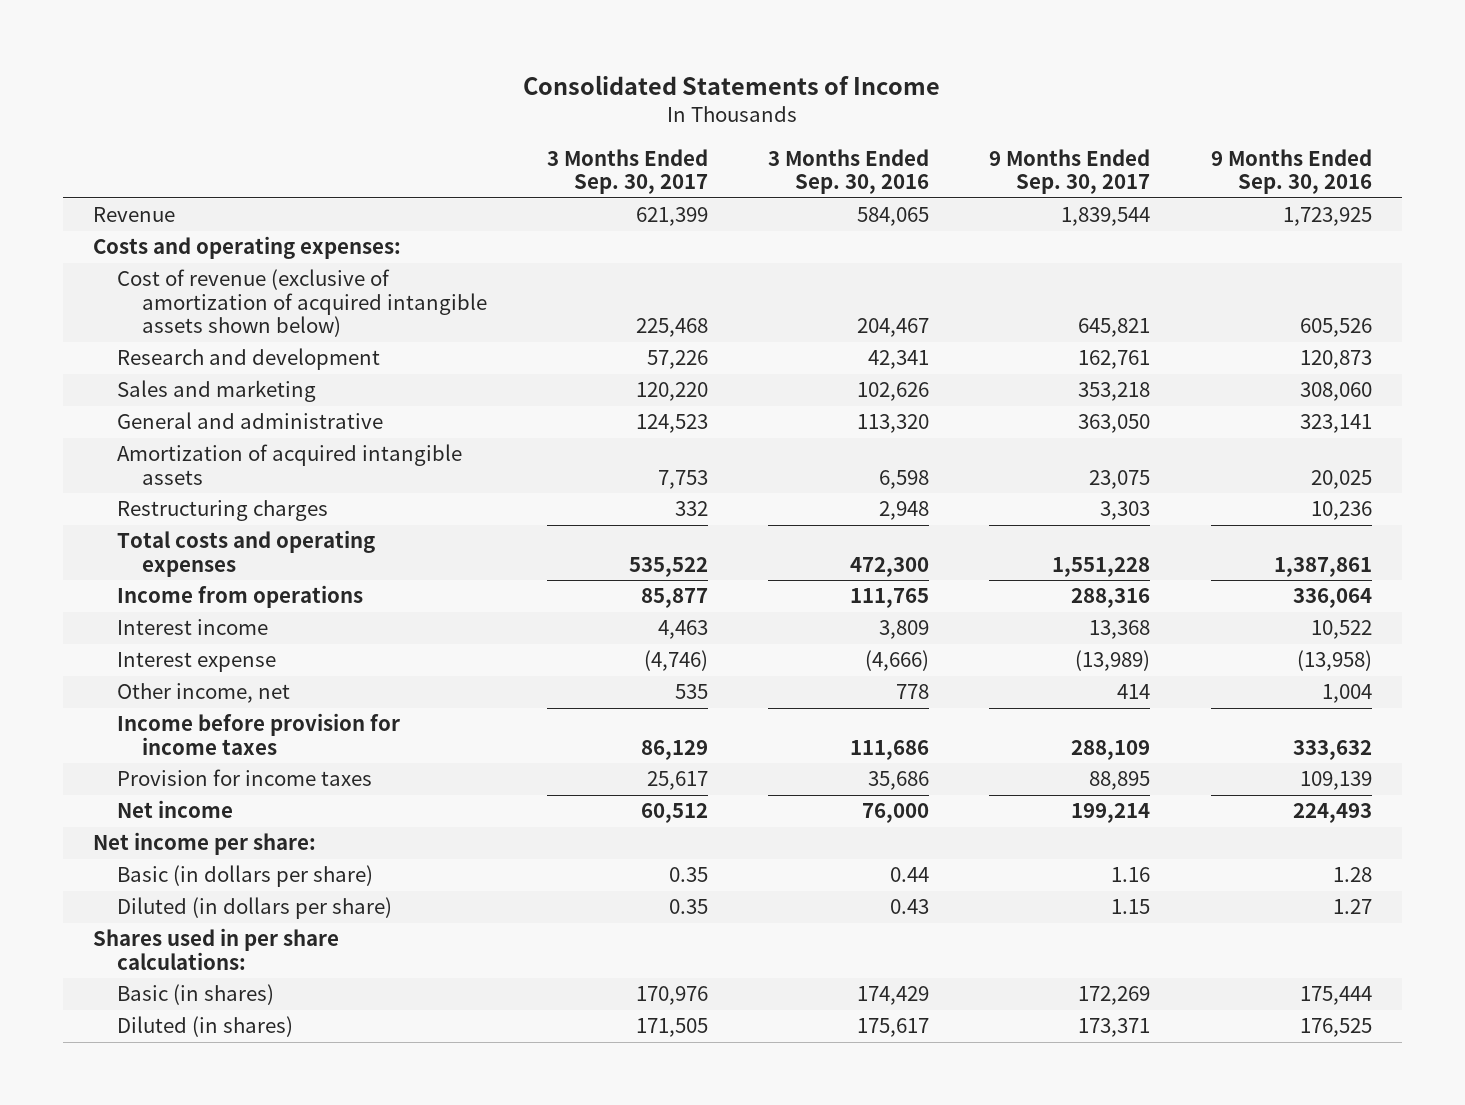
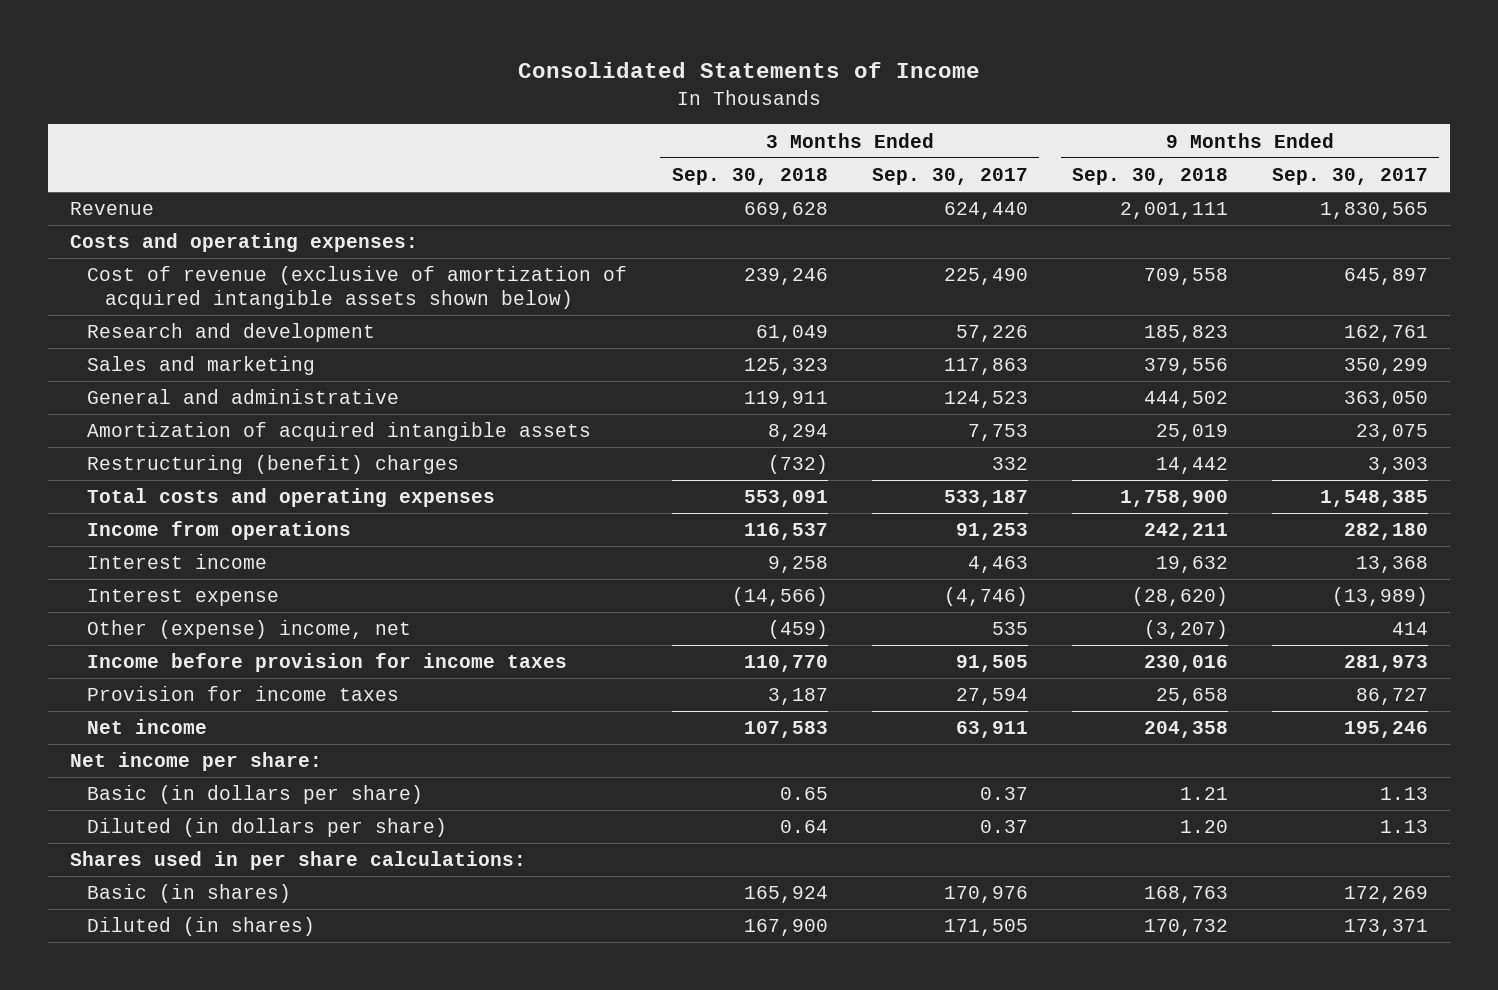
- | 3 Months Ended Sep. 30, 2017 | 3 Months Ended Sep. 30, 2016 | 9 Months Ended Sep. 30, 2017 | 9 Months Ended Sep. 30, 2016
+ | 3 Months Ended Sep. 30, 2018 | 3 Months Ended Sep. 30, 2017 | 9 Months Ended Sep. 30, 2018 | 9 Months Ended Sep. 30, 2017
- Revenue | 621,399 | 584,065 | 1,839,544 | 1,723,925
+ Revenue | 669,628 | 624,440 | 2,001,111 | 1,830,565
- Cost of revenue (exclusive of amortization of acquired intangible assets shown below) | 225,468 | 204,467 | 645,821 | 605,526
+ Cost of revenue (exclusive of amortization of acquired intangible assets shown below) | 239,246 | 225,490 | 709,558 | 645,897
- Sales and marketing | 120,220 | 102,626 | 353,218 | 308,060
+ Sales and marketing | 125,323 | 117,863 | 379,556 | 350,299
- Restructuring charges | 332 | 2,948 | 3,303 | 10,236
- Total costs and operating expenses | 535,522 | 472,300 | 1,551,228 | 1,387,861
- Income from operations | 85,877 | 111,765 | 288,316 | 336,064
+ Restructuring (benefit) charges | (732) | 332 | 14,442 | 3,303
+ Total costs and operating expenses | 553,091 | 533,187 | 1,758,900 | 1,548,385
+ Income from operations | 116,537 | 91,253 | 242,211 | 282,180
- Other income, net | 535 | 778 | 414 | 1,004
- Income before provision for income taxes | 86,129 | 111,686 | 288,109 | 333,632
- Provision for income taxes | 25,617 | 35,686 | 88,895 | 109,139
- Net income | 60,512 | 76,000 | 199,214 | 224,493
+ Other (expense) income, net | (459) | 535 | (3,207) | 414
+ Income before provision for income taxes | 110,770 | 91,505 | 230,016 | 281,973
+ Provision for income taxes | 3,187 | 27,594 | 25,658 | 86,727
+ Net income | 107,583 | 63,911 | 204,358 | 195,246
- Basic (in dollars per share) | 0.35 | 0.44 | 1.16 | 1.28
- Diluted (in dollars per share) | 0.35 | 0.43 | 1.15 | 1.27
+ Basic (in dollars per share) | 0.65 | 0.37 | 1.21 | 1.13
+ Diluted (in dollars per share) | 0.64 | 0.37 | 1.20 | 1.13

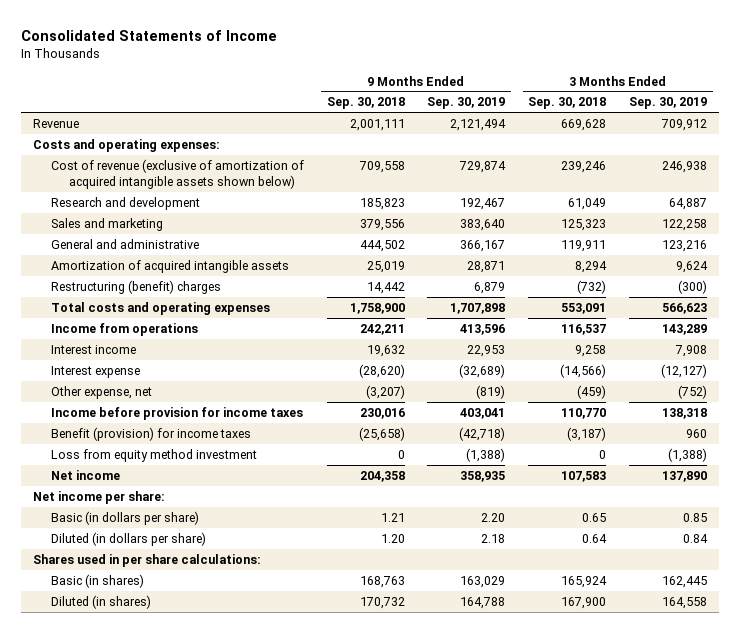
- | 3 Months Ended Sep. 30, 2018 | 3 Months Ended Sep. 30, 2017 | 9 Months Ended Sep. 30, 2018 | 9 Months Ended Sep. 30, 2017
+ | 9 Months Ended Sep. 30, 2018 | 9 Months Ended Sep. 30, 2019 | 3 Months Ended Sep. 30, 2018 | 3 Months Ended Sep. 30, 2019
- Other (expense) income, net | (459) | 535 | (3,207) | 414
+ Other expense, net | (3,207) | (819) | (459) | (752)
- Provision for income taxes | 3,187 | 27,594 | 25,658 | 86,727
+ Benefit (provision) for income taxes | (25,658) | (42,718) | (3,187) | 960
+ Loss from equity method investment | 0 | (1,388) | 0 | (1,388)

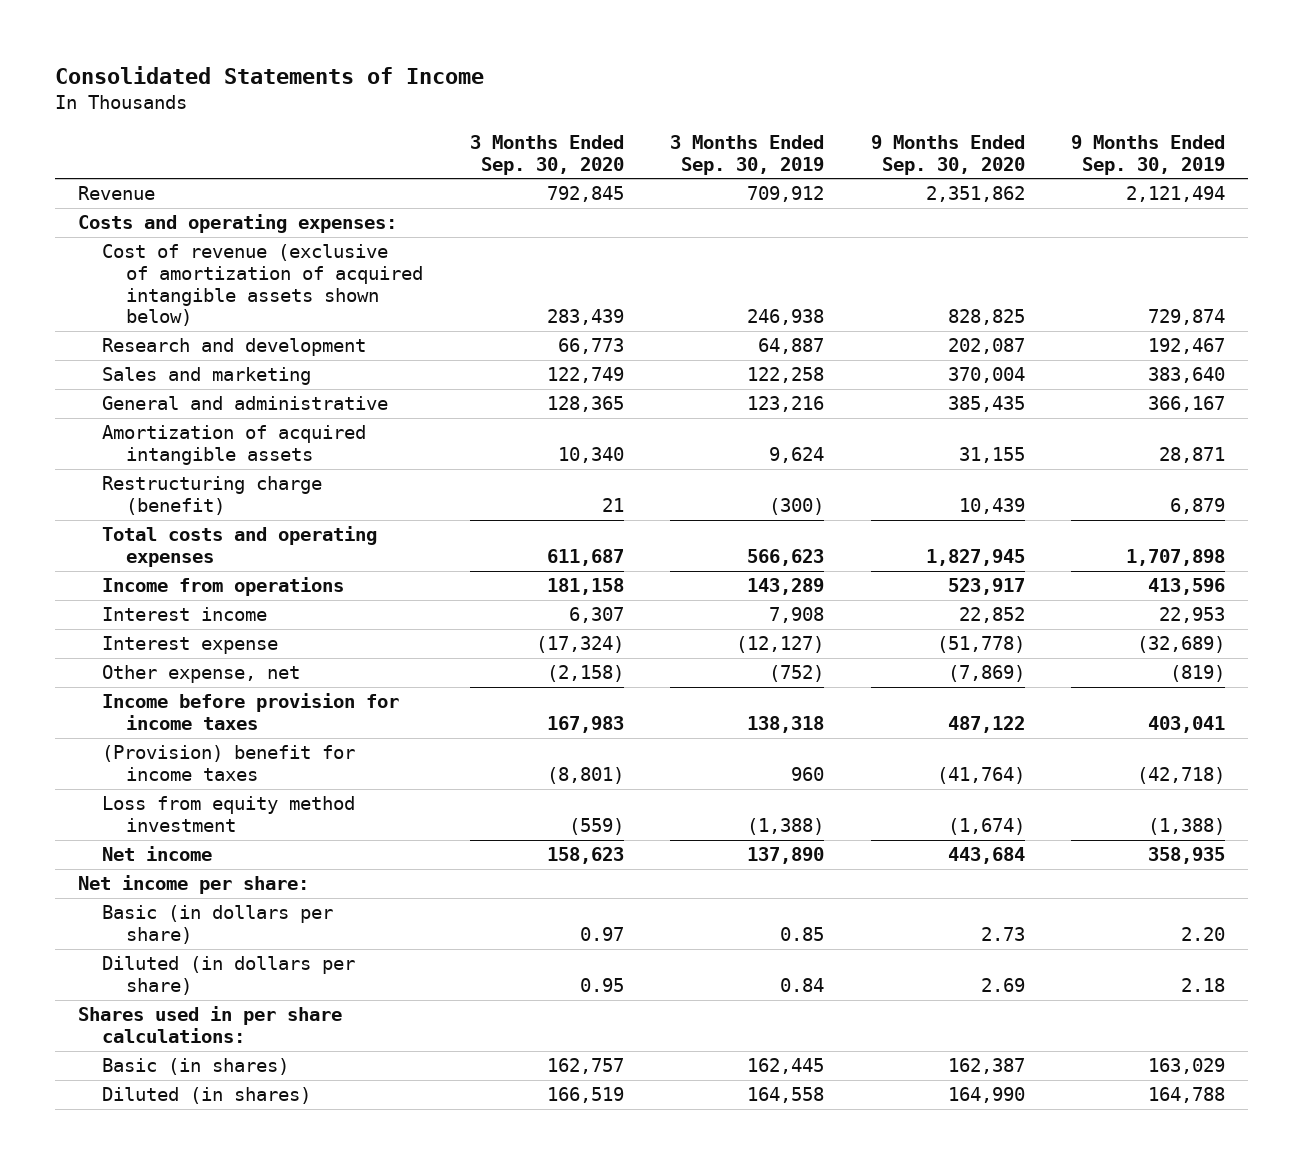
- | 9 Months Ended Sep. 30, 2018 | 9 Months Ended Sep. 30, 2019 | 3 Months Ended Sep. 30, 2018 | 3 Months Ended Sep. 30, 2019
+ | 3 Months Ended Sep. 30, 2020 | 3 Months Ended Sep. 30, 2019 | 9 Months Ended Sep. 30, 2020 | 9 Months Ended Sep. 30, 2019
- Restructuring (benefit) charges | 14,442 | 6,879 | (732) | (300)
+ Restructuring charge (benefit) | 21 | (300) | 10,439 | 6,879
- Benefit (provision) for income taxes | (25,658) | (42,718) | (3,187) | 960
+ (Provision) benefit for income taxes | (8,801) | 960 | (41,764) | (42,718)

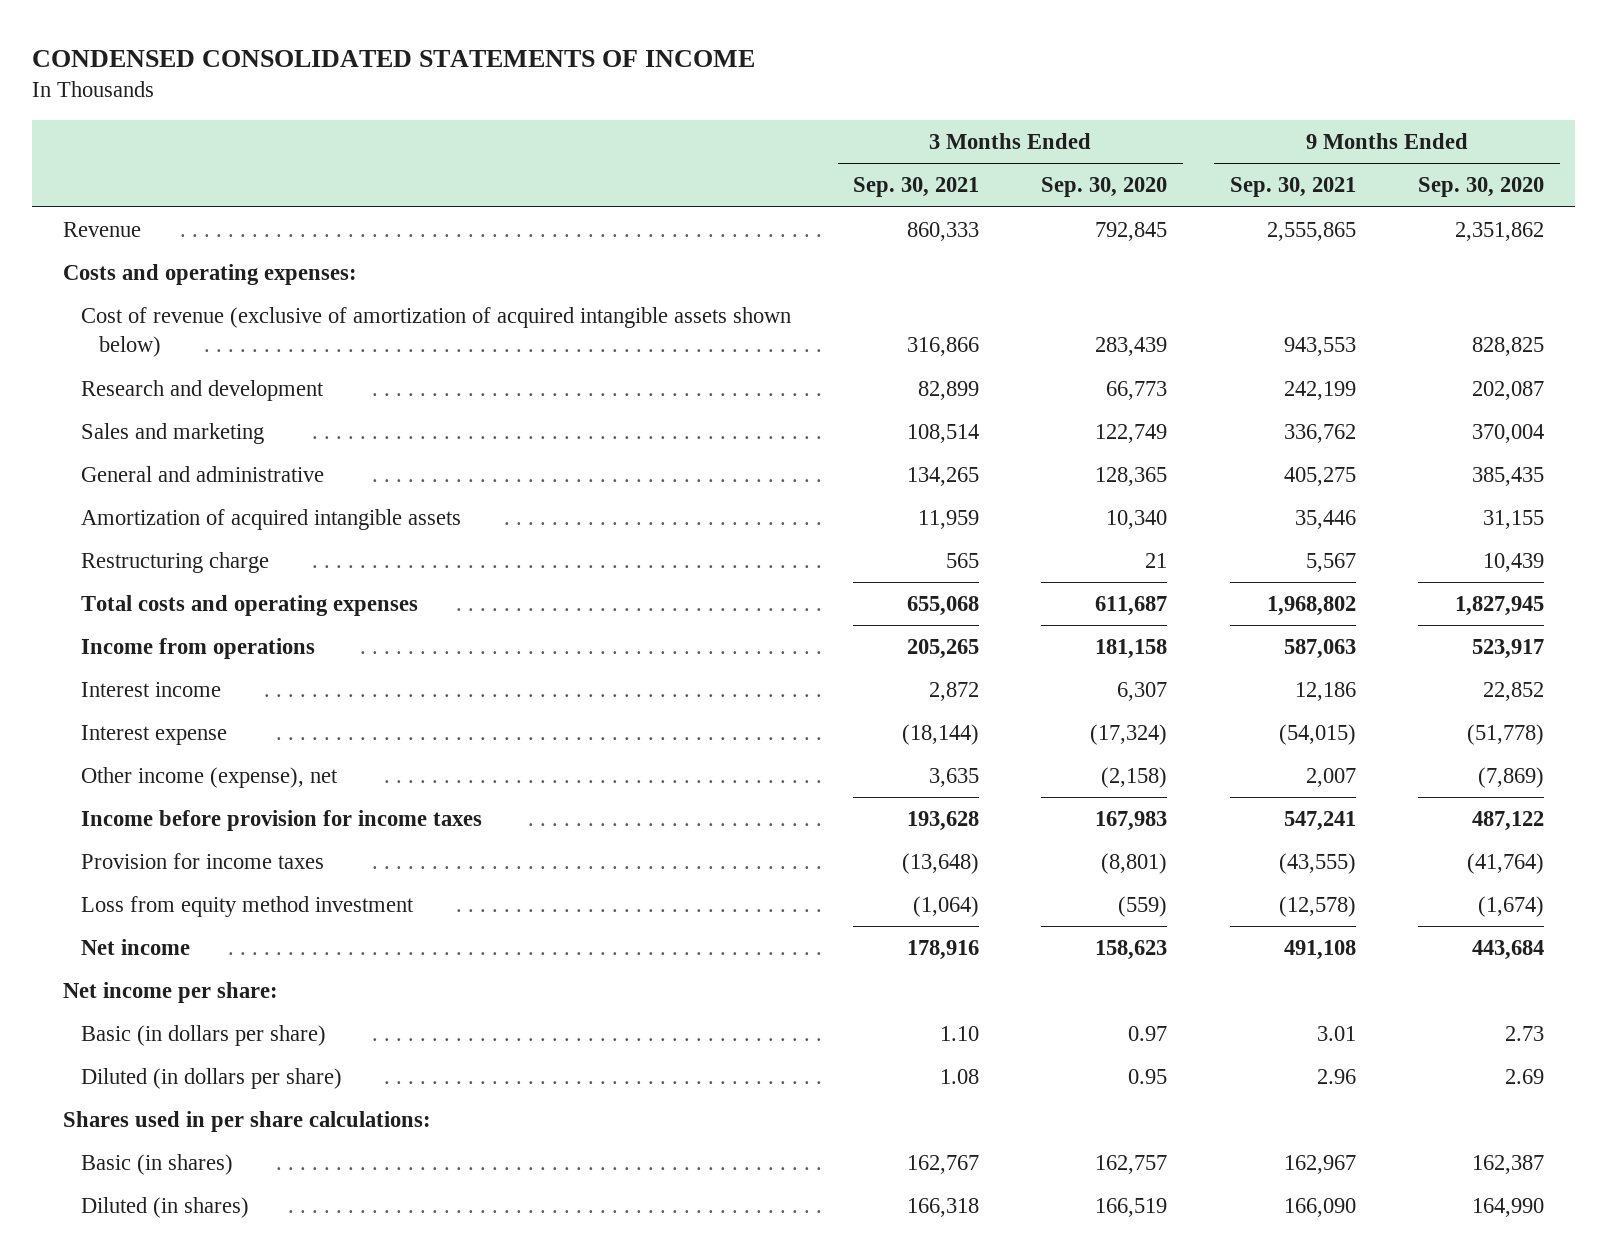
- Consolidated Statements of Income
+ CONDENSED CONSOLIDATED STATEMENTS OF INCOME
- | 3 Months Ended Sep. 30, 2020 | 3 Months Ended Sep. 30, 2019 | 9 Months Ended Sep. 30, 2020 | 9 Months Ended Sep. 30, 2019
+ | 3 Months Ended Sep. 30, 2021 | 3 Months Ended Sep. 30, 2020 | 9 Months Ended Sep. 30, 2021 | 9 Months Ended Sep. 30, 2020
- Restructuring charge (benefit) | 21 | (300) | 10,439 | 6,879
+ Restructuring charge | 565 | 21 | 5,567 | 10,439
- Other expense, net | (2,158) | (752) | (7,869) | (819)
+ Other income (expense), net | 3,635 | (2,158) | 2,007 | (7,869)
- (Provision) benefit for income taxes | (8,801) | 960 | (41,764) | (42,718)
+ Provision for income taxes | (13,648) | (8,801) | (43,555) | (41,764)

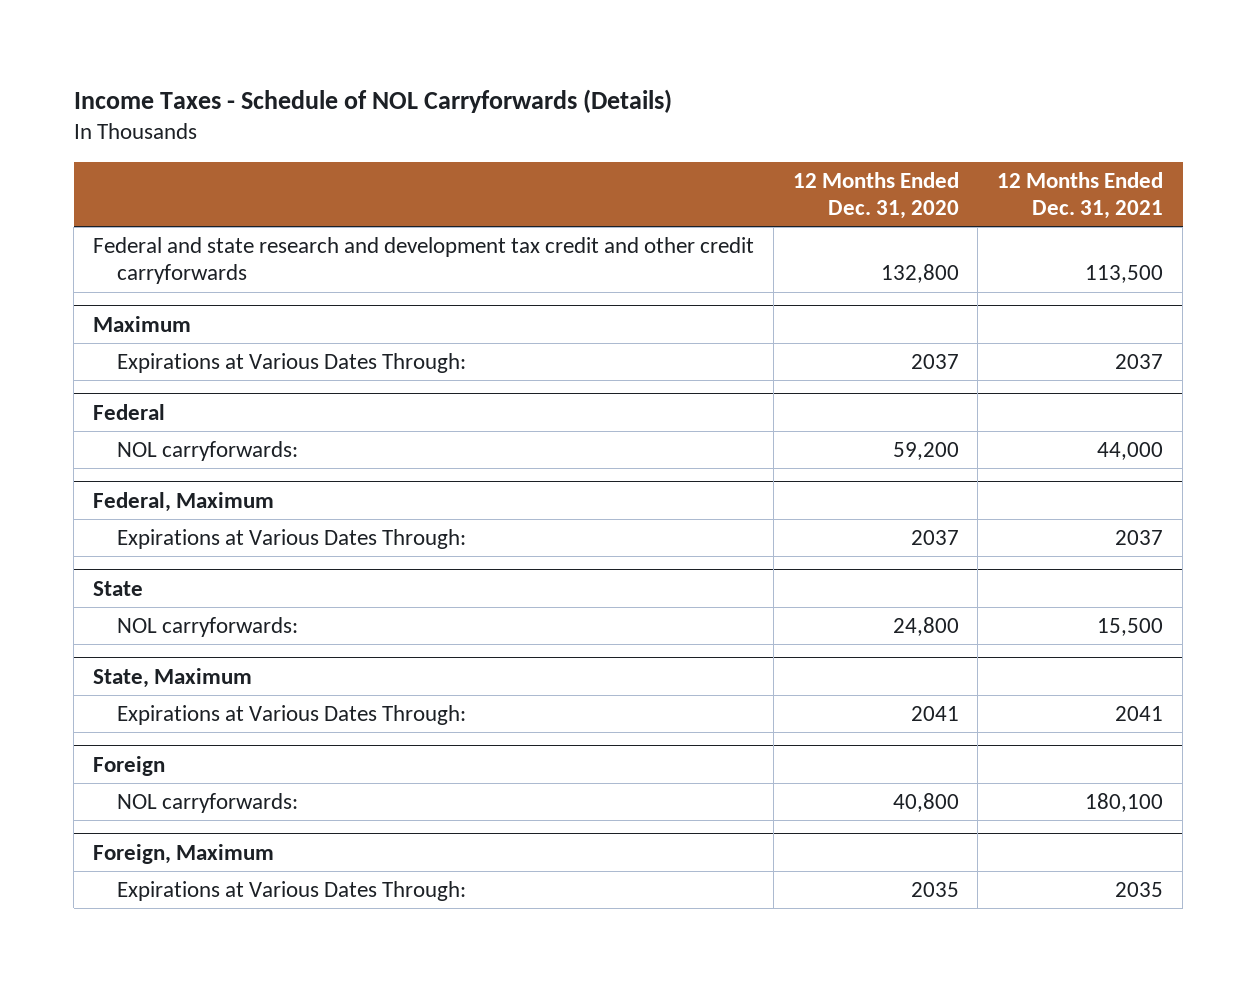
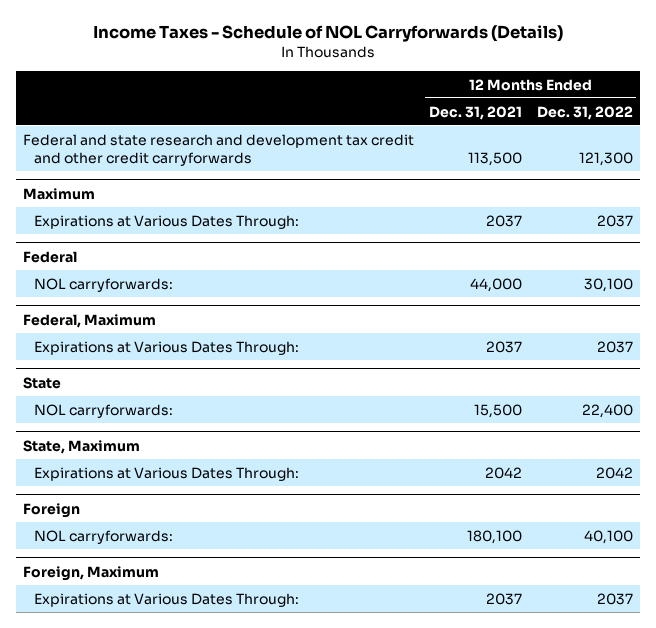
- | 12 Months Ended Dec. 31, 2020 | 12 Months Ended Dec. 31, 2021
+ | 12 Months Ended Dec. 31, 2021 | 12 Months Ended Dec. 31, 2022
@ State, Maximum
- Expirations at Various Dates Through: | 2041 | 2041
+ Expirations at Various Dates Through: | 2042 | 2042
@ Foreign, Maximum
- Expirations at Various Dates Through: | 2035 | 2035
+ Expirations at Various Dates Through: | 2037 | 2037

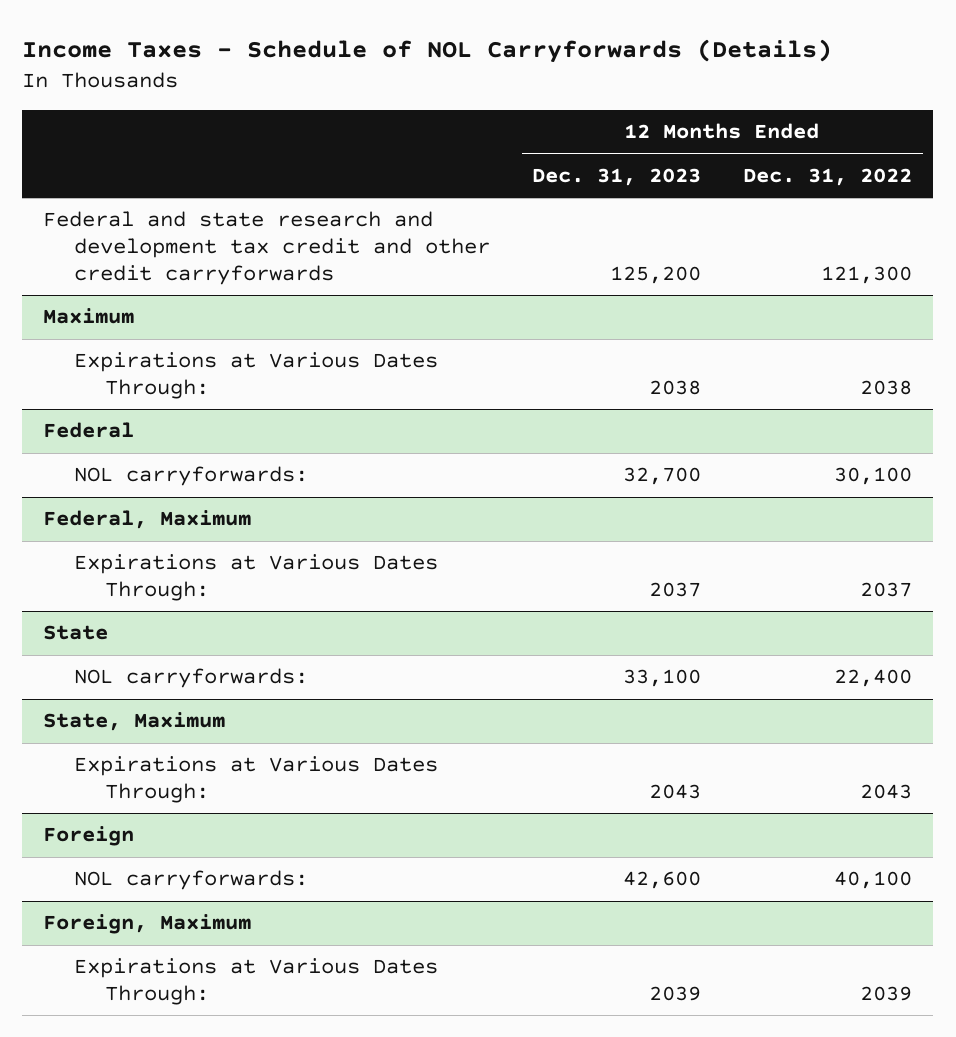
- | 12 Months Ended Dec. 31, 2021 | 12 Months Ended Dec. 31, 2022
+ | 12 Months Ended Dec. 31, 2023 | 12 Months Ended Dec. 31, 2022
@ Maximum
- Expirations at Various Dates Through: | 2037 | 2037
+ Expirations at Various Dates Through: | 2038 | 2038
@ State, Maximum
- Expirations at Various Dates Through: | 2042 | 2042
+ Expirations at Various Dates Through: | 2043 | 2043
@ Foreign, Maximum
- Expirations at Various Dates Through: | 2037 | 2037
+ Expirations at Various Dates Through: | 2039 | 2039

